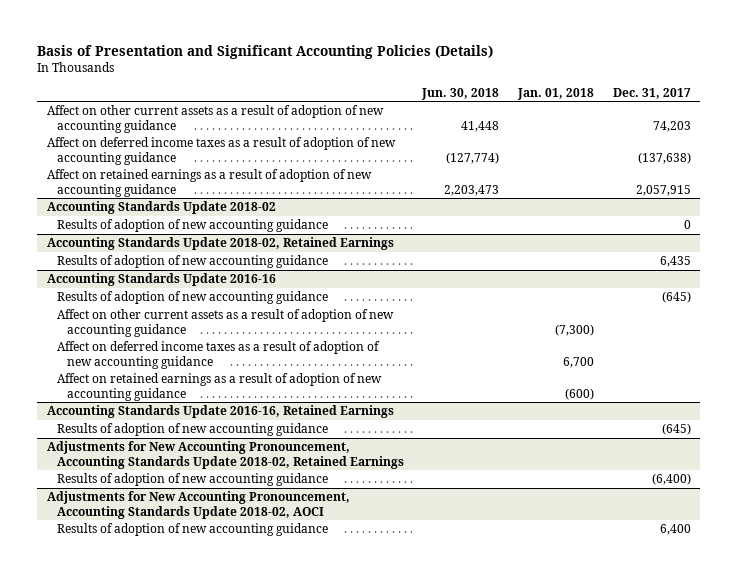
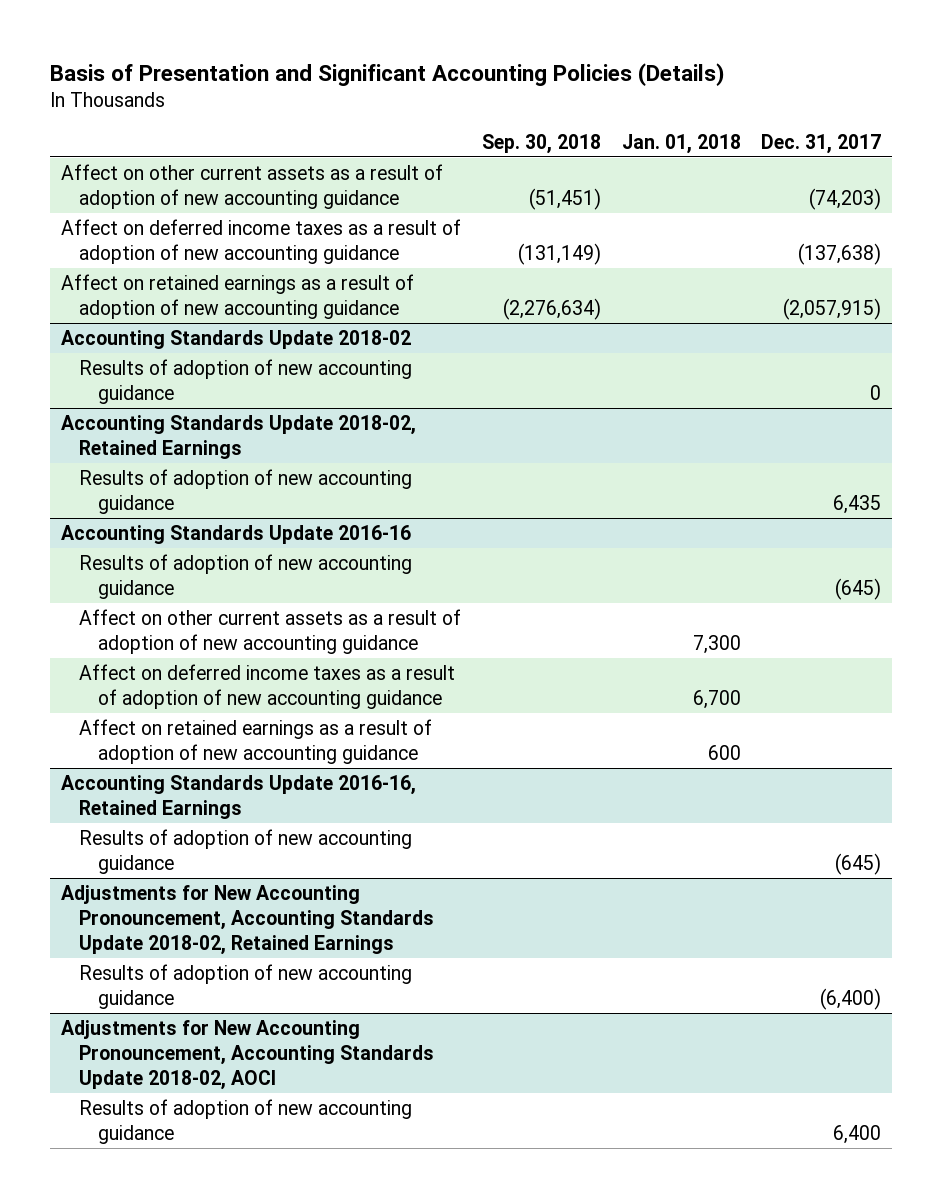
- | Jun. 30, 2018 | Jan. 01, 2018 | Dec. 31, 2017
+ | Sep. 30, 2018 | Jan. 01, 2018 | Dec. 31, 2017
- Affect on other current assets as a result of adoption of new accounting guidance | 41,448 | | 74,203
+ Affect on other current assets as a result of adoption of new accounting guidance | (51,451) | | (74,203)
- Affect on retained earnings as a result of adoption of new accounting guidance | 2,203,473 | | 2,057,915
+ Affect on retained earnings as a result of adoption of new accounting guidance | (2,276,634) | | (2,057,915)
@ Accounting Standards Update 2016-16
- Affect on other current assets as a result of adoption of new accounting guidance | | (7,300) |
+ Affect on other current assets as a result of adoption of new accounting guidance | | 7,300 |
- Affect on retained earnings as a result of adoption of new accounting guidance | | (600) |
+ Affect on retained earnings as a result of adoption of new accounting guidance | | 600 |

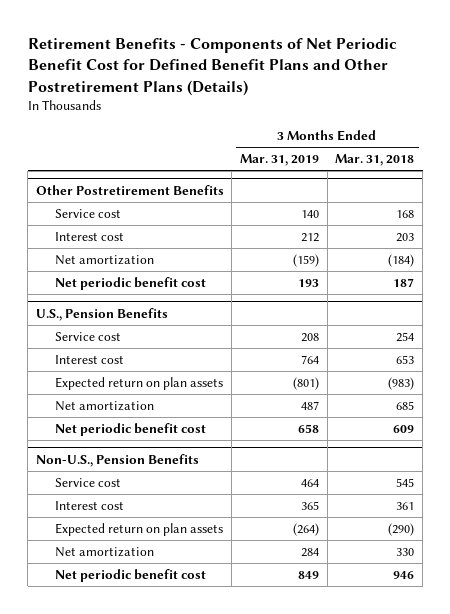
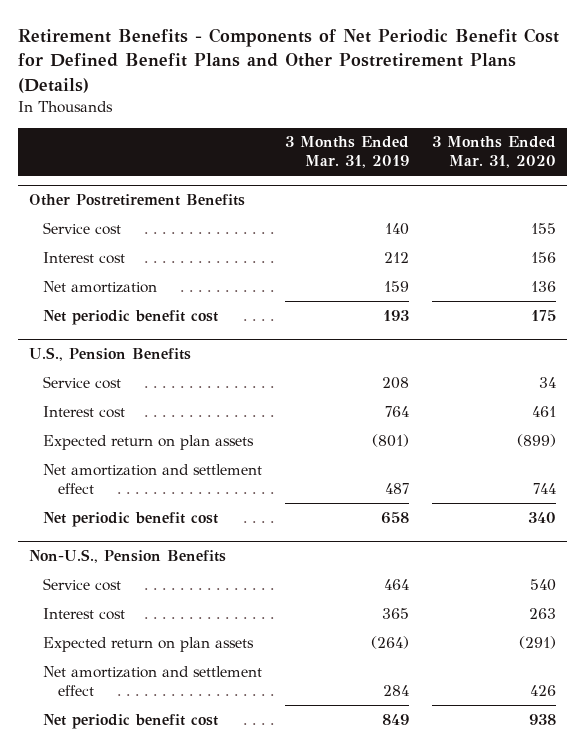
- | 3 Months Ended Mar. 31, 2019 | 3 Months Ended Mar. 31, 2018
+ | 3 Months Ended Mar. 31, 2019 | 3 Months Ended Mar. 31, 2020
@ Other Postretirement Benefits
- Net amortization | (159) | (184)
+ Net amortization | 159 | 136
@ U.S., Pension Benefits
- Net amortization | 487 | 685
+ Net amortization and settlement effect | 487 | 744
@ Non-U.S., Pension Benefits
- Net amortization | 284 | 330
+ Net amortization and settlement effect | 284 | 426

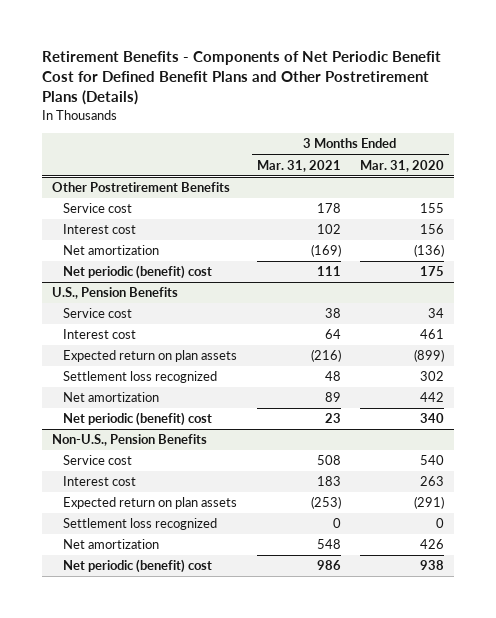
- | 3 Months Ended Mar. 31, 2019 | 3 Months Ended Mar. 31, 2020
+ | 3 Months Ended Mar. 31, 2021 | 3 Months Ended Mar. 31, 2020
@ Other Postretirement Benefits
- Net amortization | 159 | 136
- Net periodic benefit cost | 193 | 175
+ Net amortization | (169) | (136)
+ Net periodic (benefit) cost | 111 | 175
@ U.S., Pension Benefits
- Net amortization and settlement effect | 487 | 744
- Net periodic benefit cost | 658 | 340
+ Settlement loss recognized | 48 | 302
+ Net amortization | 89 | 442
+ Net periodic (benefit) cost | 23 | 340
@ Non-U.S., Pension Benefits
- Net amortization and settlement effect | 284 | 426
- Net periodic benefit cost | 849 | 938
+ Settlement loss recognized | 0 | 0
+ Net amortization | 548 | 426
+ Net periodic (benefit) cost | 986 | 938

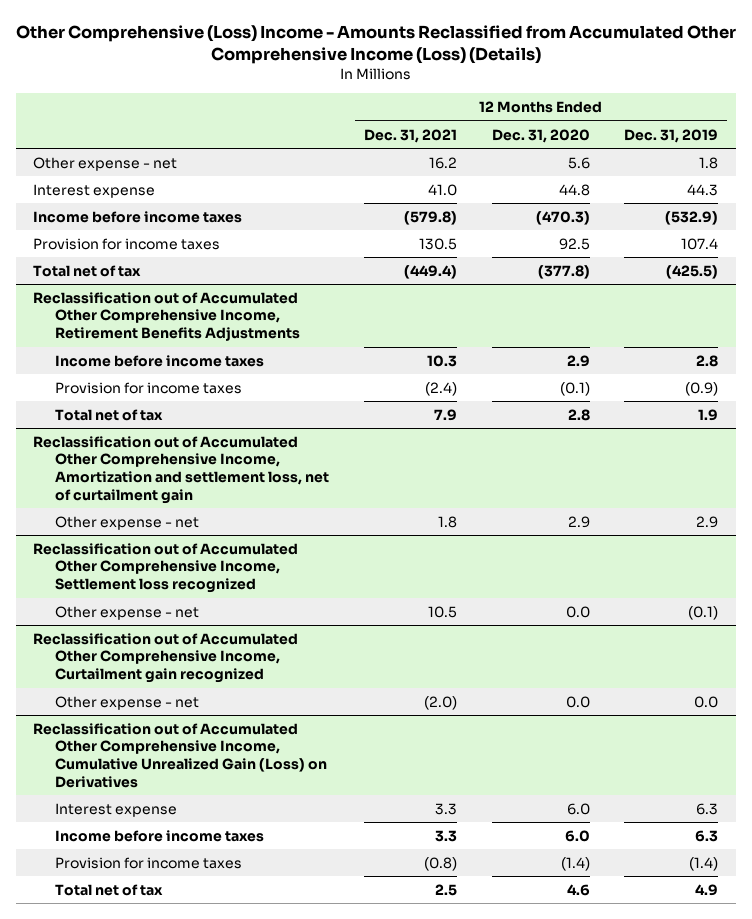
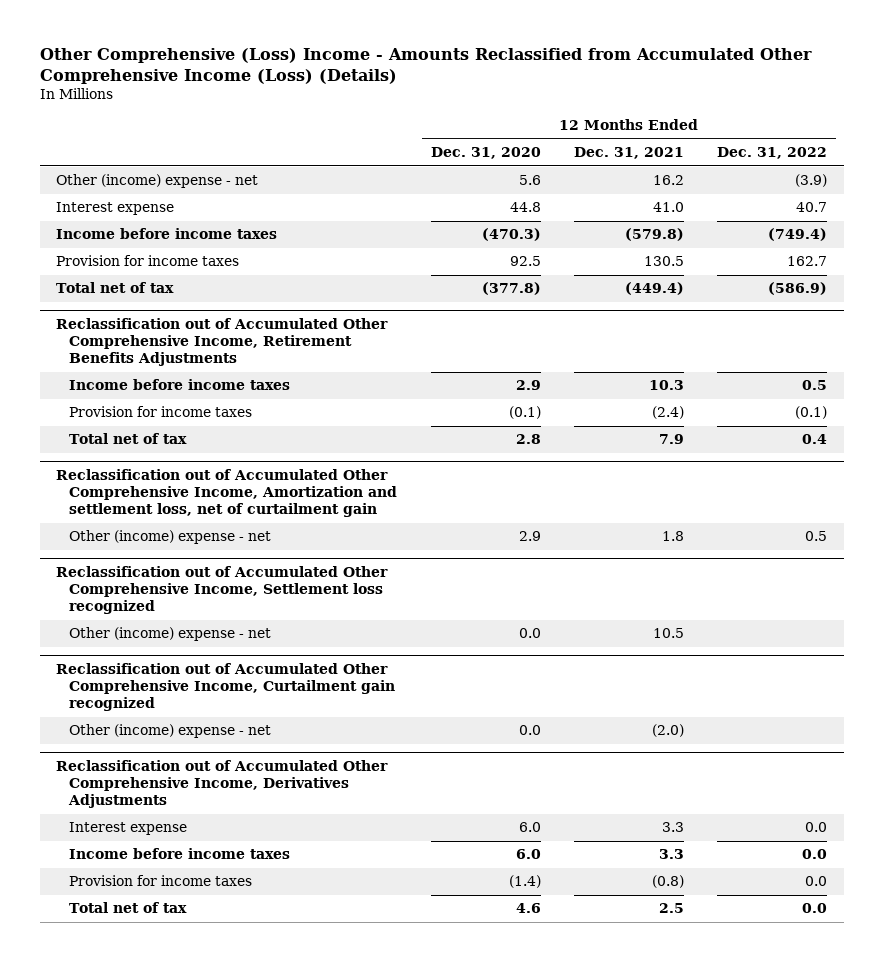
- | 12 Months Ended Dec. 31, 2021 | 12 Months Ended Dec. 31, 2020 | 12 Months Ended Dec. 31, 2019
+ | 12 Months Ended Dec. 31, 2020 | 12 Months Ended Dec. 31, 2021 | 12 Months Ended Dec. 31, 2022
- Other expense - net | 16.2 | 5.6 | 1.8
+ Other (income) expense - net | 5.6 | 16.2 | (3.9)
@ Reclassification out of Accumulated Other Comprehensive Income, Amortization and settlement loss, net of curtailment gain
- Other expense - net | 1.8 | 2.9 | 2.9
+ Other (income) expense - net | 2.9 | 1.8 | 0.5
@ Reclassification out of Accumulated Other Comprehensive Income, Settlement loss recognized
- Other expense - net | 10.5 | 0.0 | (0.1)
+ Other (income) expense - net | 0.0 | 10.5 |
@ Reclassification out of Accumulated Other Comprehensive Income, Curtailment gain recognized
- Other expense - net | (2.0) | 0.0 | 0.0
- Reclassification out of Accumulated Other Comprehensive Income, Cumulative Unrealized Gain (Loss) on Derivatives
@ Reclassification out of Accumulated Other Comprehensive Income, Curtailment gain recognized
+ Other (income) expense - net | 0.0 | (2.0) |
+ Reclassification out of Accumulated Other Comprehensive Income, Derivatives Adjustments

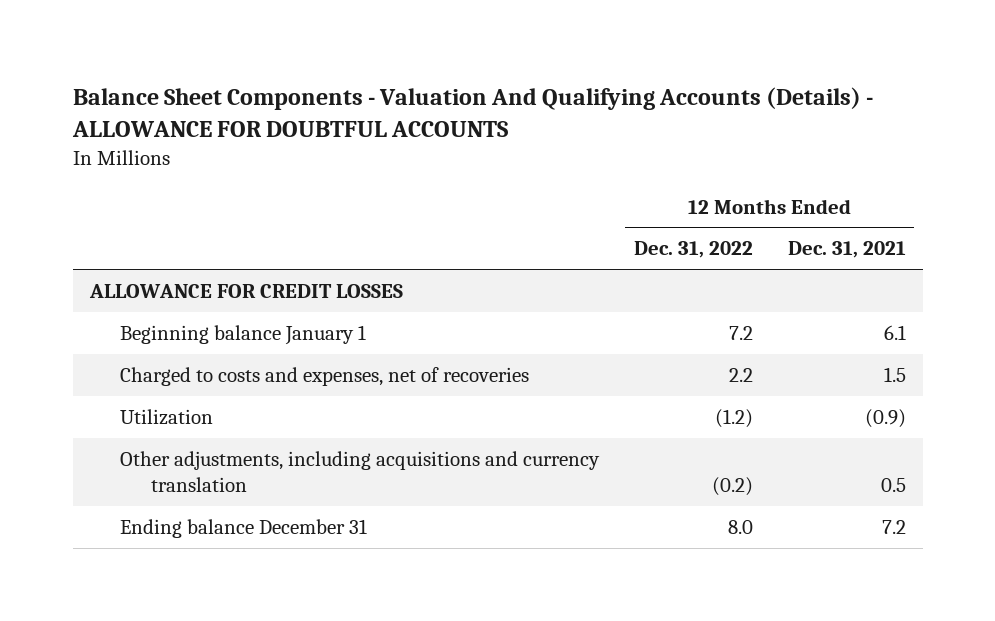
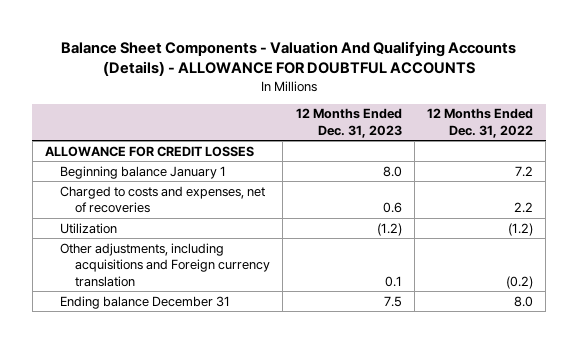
- | 12 Months Ended Dec. 31, 2022 | 12 Months Ended Dec. 31, 2021
+ | 12 Months Ended Dec. 31, 2023 | 12 Months Ended Dec. 31, 2022
- Other adjustments, including acquisitions and currency translation | (0.2) | 0.5
+ Other adjustments, including acquisitions and Foreign currency translation | 0.1 | (0.2)

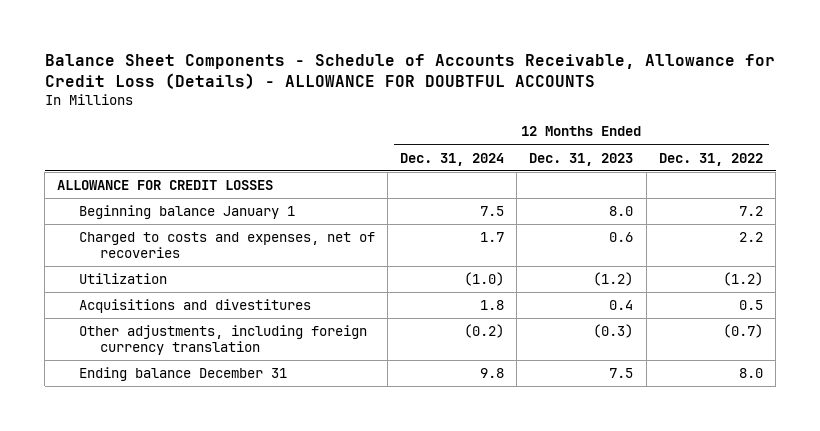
- Balance Sheet Components - Valuation And Qualifying Accounts (Details) - ALLOWANCE FOR DOUBTFUL ACCOUNTS
+ Balance Sheet Components - Schedule of Accounts Receivable, Allowance for Credit Loss (Details) - ALLOWANCE FOR DOUBTFUL ACCOUNTS
- | 12 Months Ended Dec. 31, 2023 | 12 Months Ended Dec. 31, 2022
+ | 12 Months Ended Dec. 31, 2024 | 12 Months Ended Dec. 31, 2023 | 12 Months Ended Dec. 31, 2022
- Other adjustments, including acquisitions and Foreign currency translation | 0.1 | (0.2)
+ Acquisitions and divestitures | 1.8 | 0.4 | 0.5
+ Other adjustments, including foreign currency translation | (0.2) | (0.3) | (0.7)

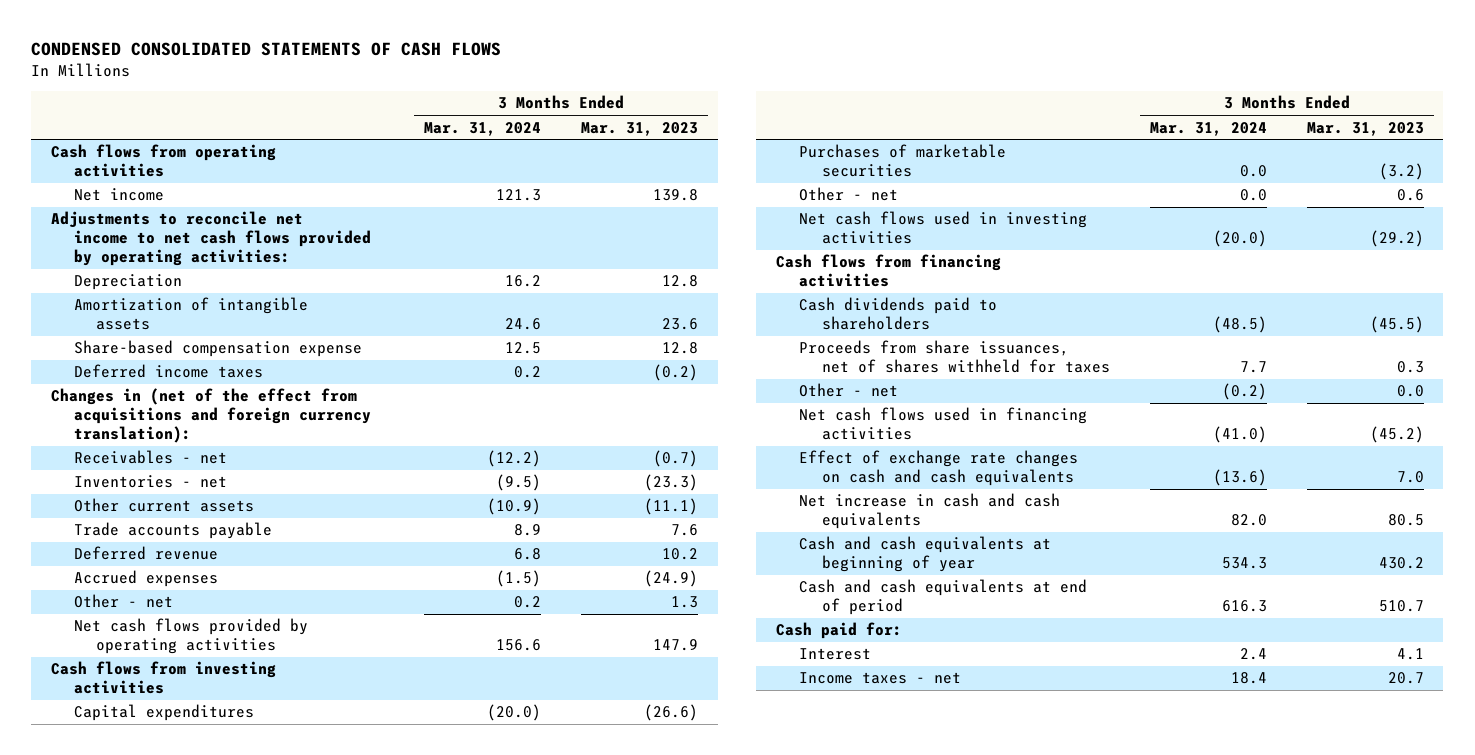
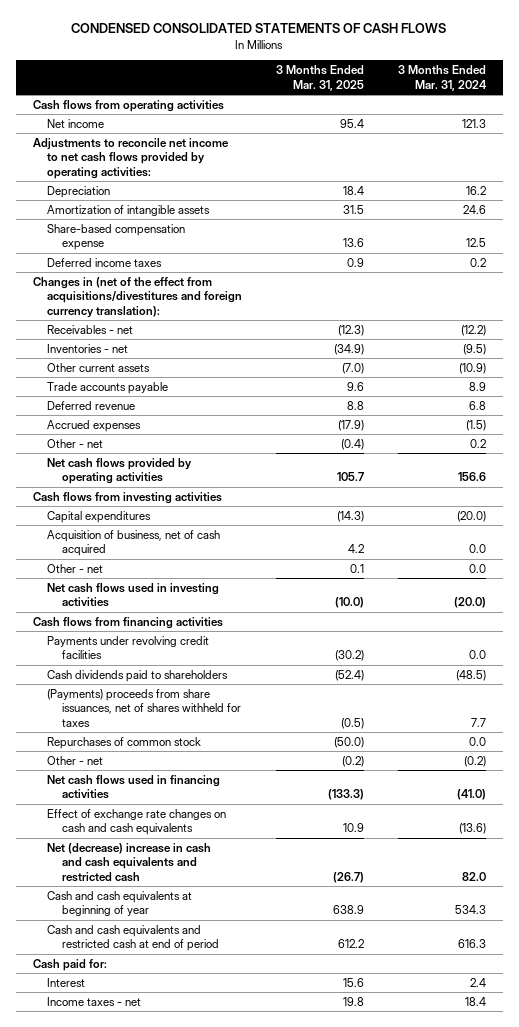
- | 3 Months Ended Mar. 31, 2024 | 3 Months Ended Mar. 31, 2023
+ | 3 Months Ended Mar. 31, 2025 | 3 Months Ended Mar. 31, 2024
- Changes in (net of the effect from acquisitions and foreign currency translation):
+ Changes in (net of the effect from acquisitions/divestitures and foreign currency translation):
- Purchases of marketable securities | 0.0 | (3.2)
+ Acquisition of business, net of cash acquired | 4.2 | 0.0
+ Payments under revolving credit facilities | (30.2) | 0.0
- Proceeds from share issuances, net of shares withheld for taxes | 7.7 | 0.3
+ (Payments) proceeds from share issuances, net of shares withheld for taxes | (0.5) | 7.7
+ Repurchases of common stock | (50.0) | 0.0
- Net increase in cash and cash equivalents | 82.0 | 80.5
+ Net (decrease) increase in cash and cash equivalents and restricted cash | (26.7) | 82.0
- Cash and cash equivalents at end of period | 616.3 | 510.7
+ Cash and cash equivalents and restricted cash at end of period | 612.2 | 616.3

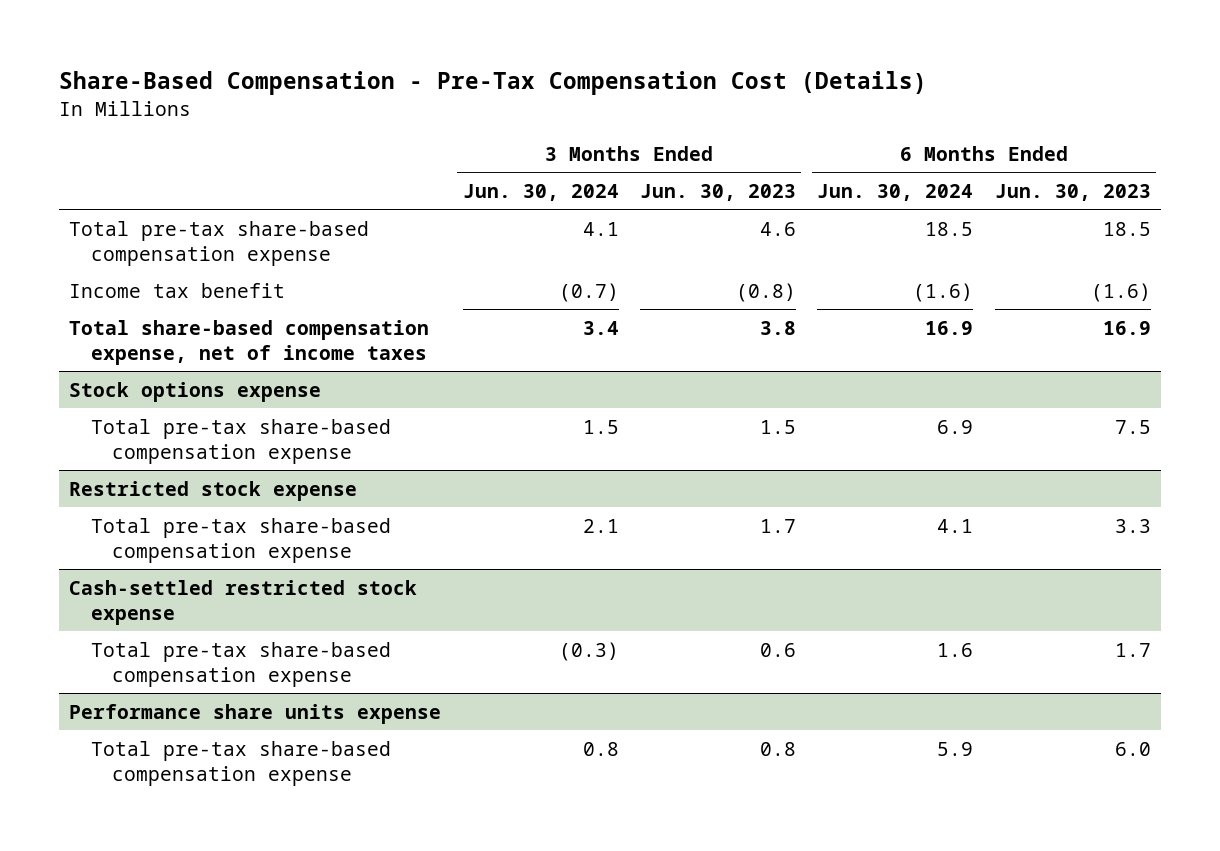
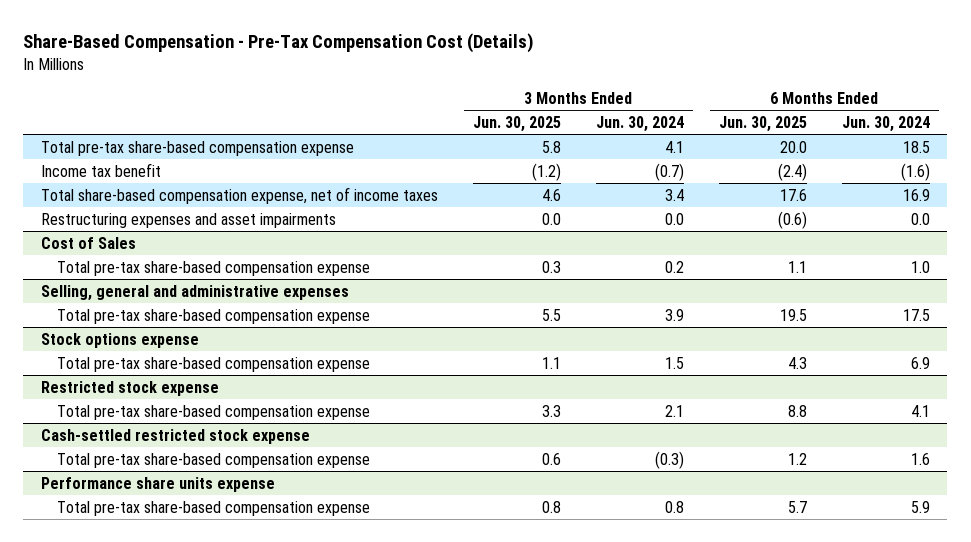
- | 3 Months Ended Jun. 30, 2024 | 3 Months Ended Jun. 30, 2023 | 6 Months Ended Jun. 30, 2024 | 6 Months Ended Jun. 30, 2023
+ | 3 Months Ended Jun. 30, 2025 | 3 Months Ended Jun. 30, 2024 | 6 Months Ended Jun. 30, 2025 | 6 Months Ended Jun. 30, 2024
+ Restructuring expenses and asset impairments | 0.0 | 0.0 | (0.6) | 0.0
+ Cost of Sales
+ Total pre-tax share-based compensation expense | 0.3 | 0.2 | 1.1 | 1.0
+ Selling, general and administrative expenses
+ Total pre-tax share-based compensation expense | 5.5 | 3.9 | 19.5 | 17.5

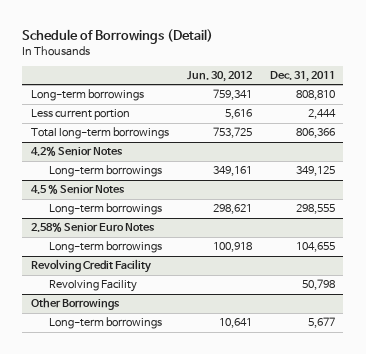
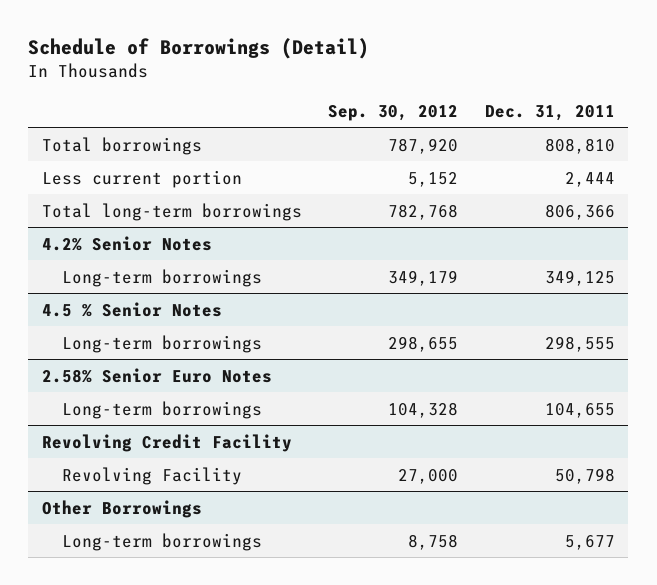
- | Jun. 30, 2012 | Dec. 31, 2011
+ | Sep. 30, 2012 | Dec. 31, 2011
- Long-term borrowings | 759,341 | 808,810
+ Total borrowings | 787,920 | 808,810

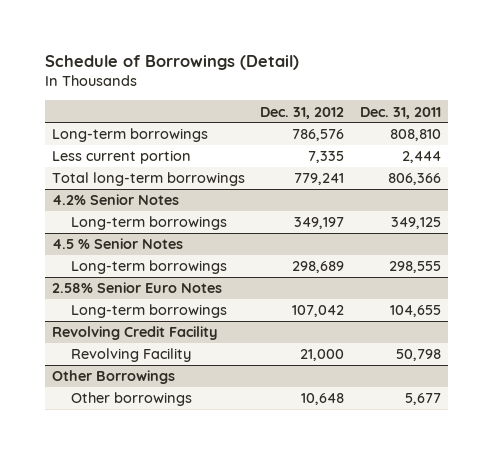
- | Sep. 30, 2012 | Dec. 31, 2011
+ | Dec. 31, 2012 | Dec. 31, 2011
- Total borrowings | 787,920 | 808,810
+ Long-term borrowings | 786,576 | 808,810
@ Other Borrowings
- Long-term borrowings | 8,758 | 5,677
+ Other borrowings | 10,648 | 5,677

